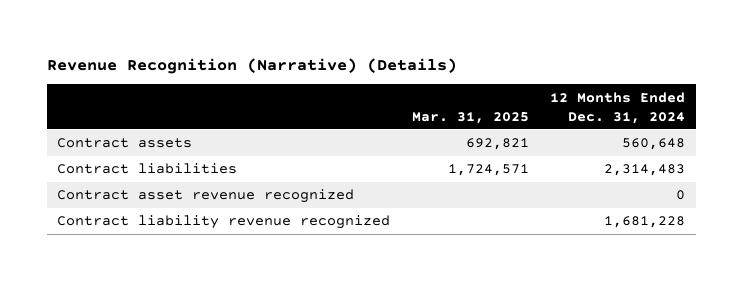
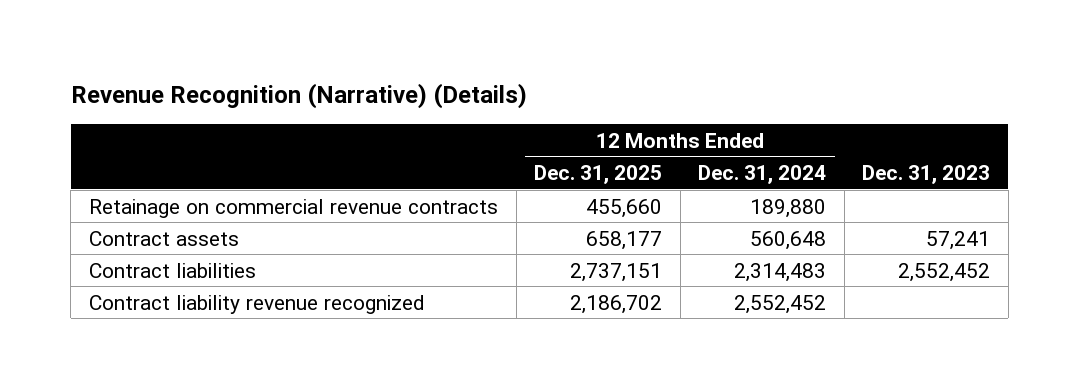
- | Mar. 31, 2025 | 12 Months Ended Dec. 31, 2024
+ | 12 Months Ended Dec. 31, 2025 | 12 Months Ended Dec. 31, 2024 | Dec. 31, 2023
+ Retainage on commercial revenue contracts | 455,660 | 189,880 |
- Contract asset revenue recognized | | 0
- Contract liability revenue recognized | | 1,681,228
+ Contract liability revenue recognized | 2,186,702 | 2,552,452 |

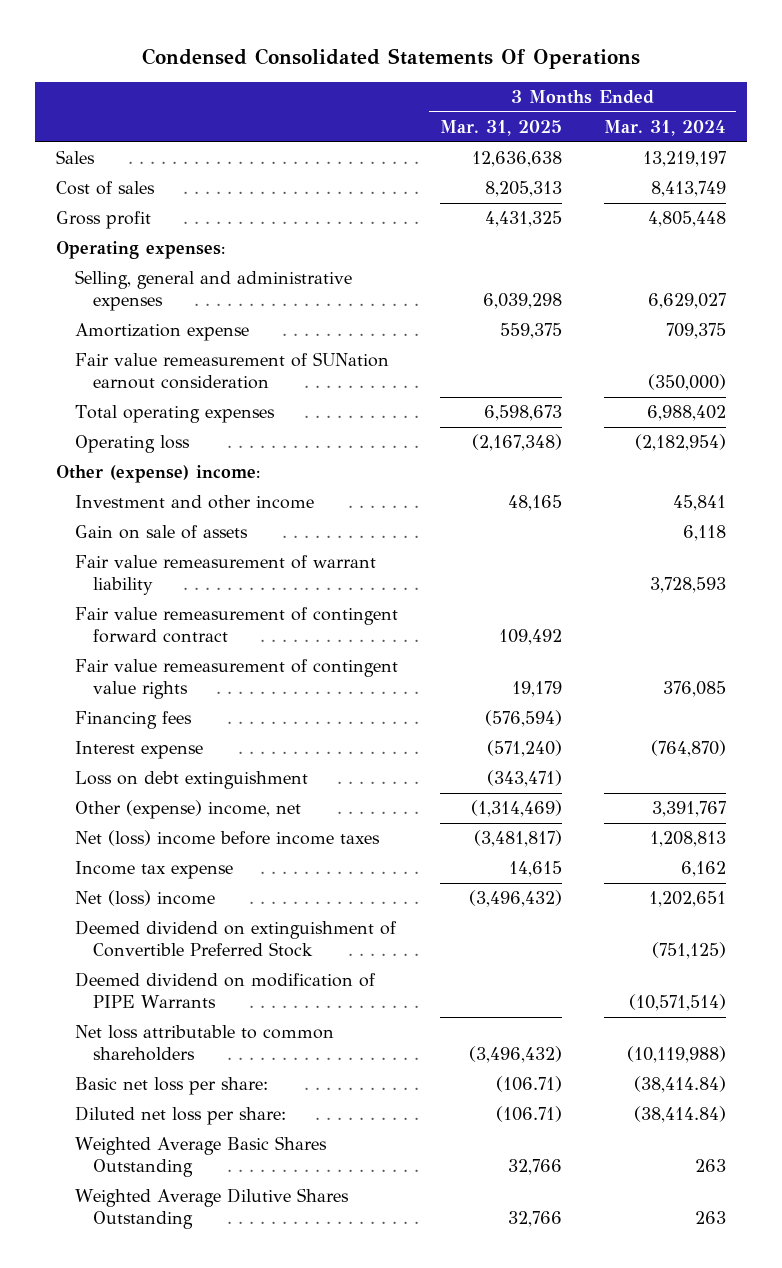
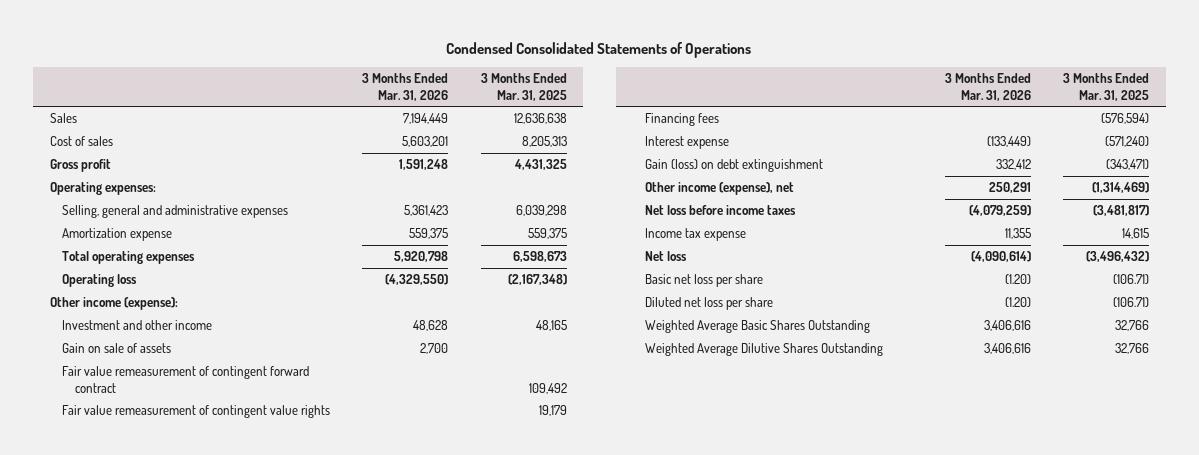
- Condensed Consolidated Statements Of Operations
+ Condensed Consolidated Statements of Operations
- | 3 Months Ended Mar. 31, 2025 | 3 Months Ended Mar. 31, 2024
+ | 3 Months Ended Mar. 31, 2026 | 3 Months Ended Mar. 31, 2025
- Fair value remeasurement of SUNation earnout consideration | | (350,000)
- Other (expense) income:
+ Other income (expense):
- Fair value remeasurement of warrant liability | | 3,728,593
- Loss on debt extinguishment | (343,471) |
- Other (expense) income, net | (1,314,469) | 3,391,767
- Net (loss) income before income taxes | (3,481,817) | 1,208,813
+ Gain (loss) on debt extinguishment | 332,412 | (343,471)
+ Other income (expense), net | 250,291 | (1,314,469)
+ Net loss before income taxes | (4,079,259) | (3,481,817)
- Net (loss) income | (3,496,432) | 1,202,651
- Deemed dividend on extinguishment of Convertible Preferred Stock | | (751,125)
- Deemed dividend on modification of PIPE Warrants | | (10,571,514)
- Net loss attributable to common shareholders | (3,496,432) | (10,119,988)
- Basic net loss per share: | (106.71) | (38,414.84)
- Diluted net loss per share: | (106.71) | (38,414.84)
+ Net loss | (4,090,614) | (3,496,432)
+ Basic net loss per share | (1.20) | (106.71)
+ Diluted net loss per share | (1.20) | (106.71)

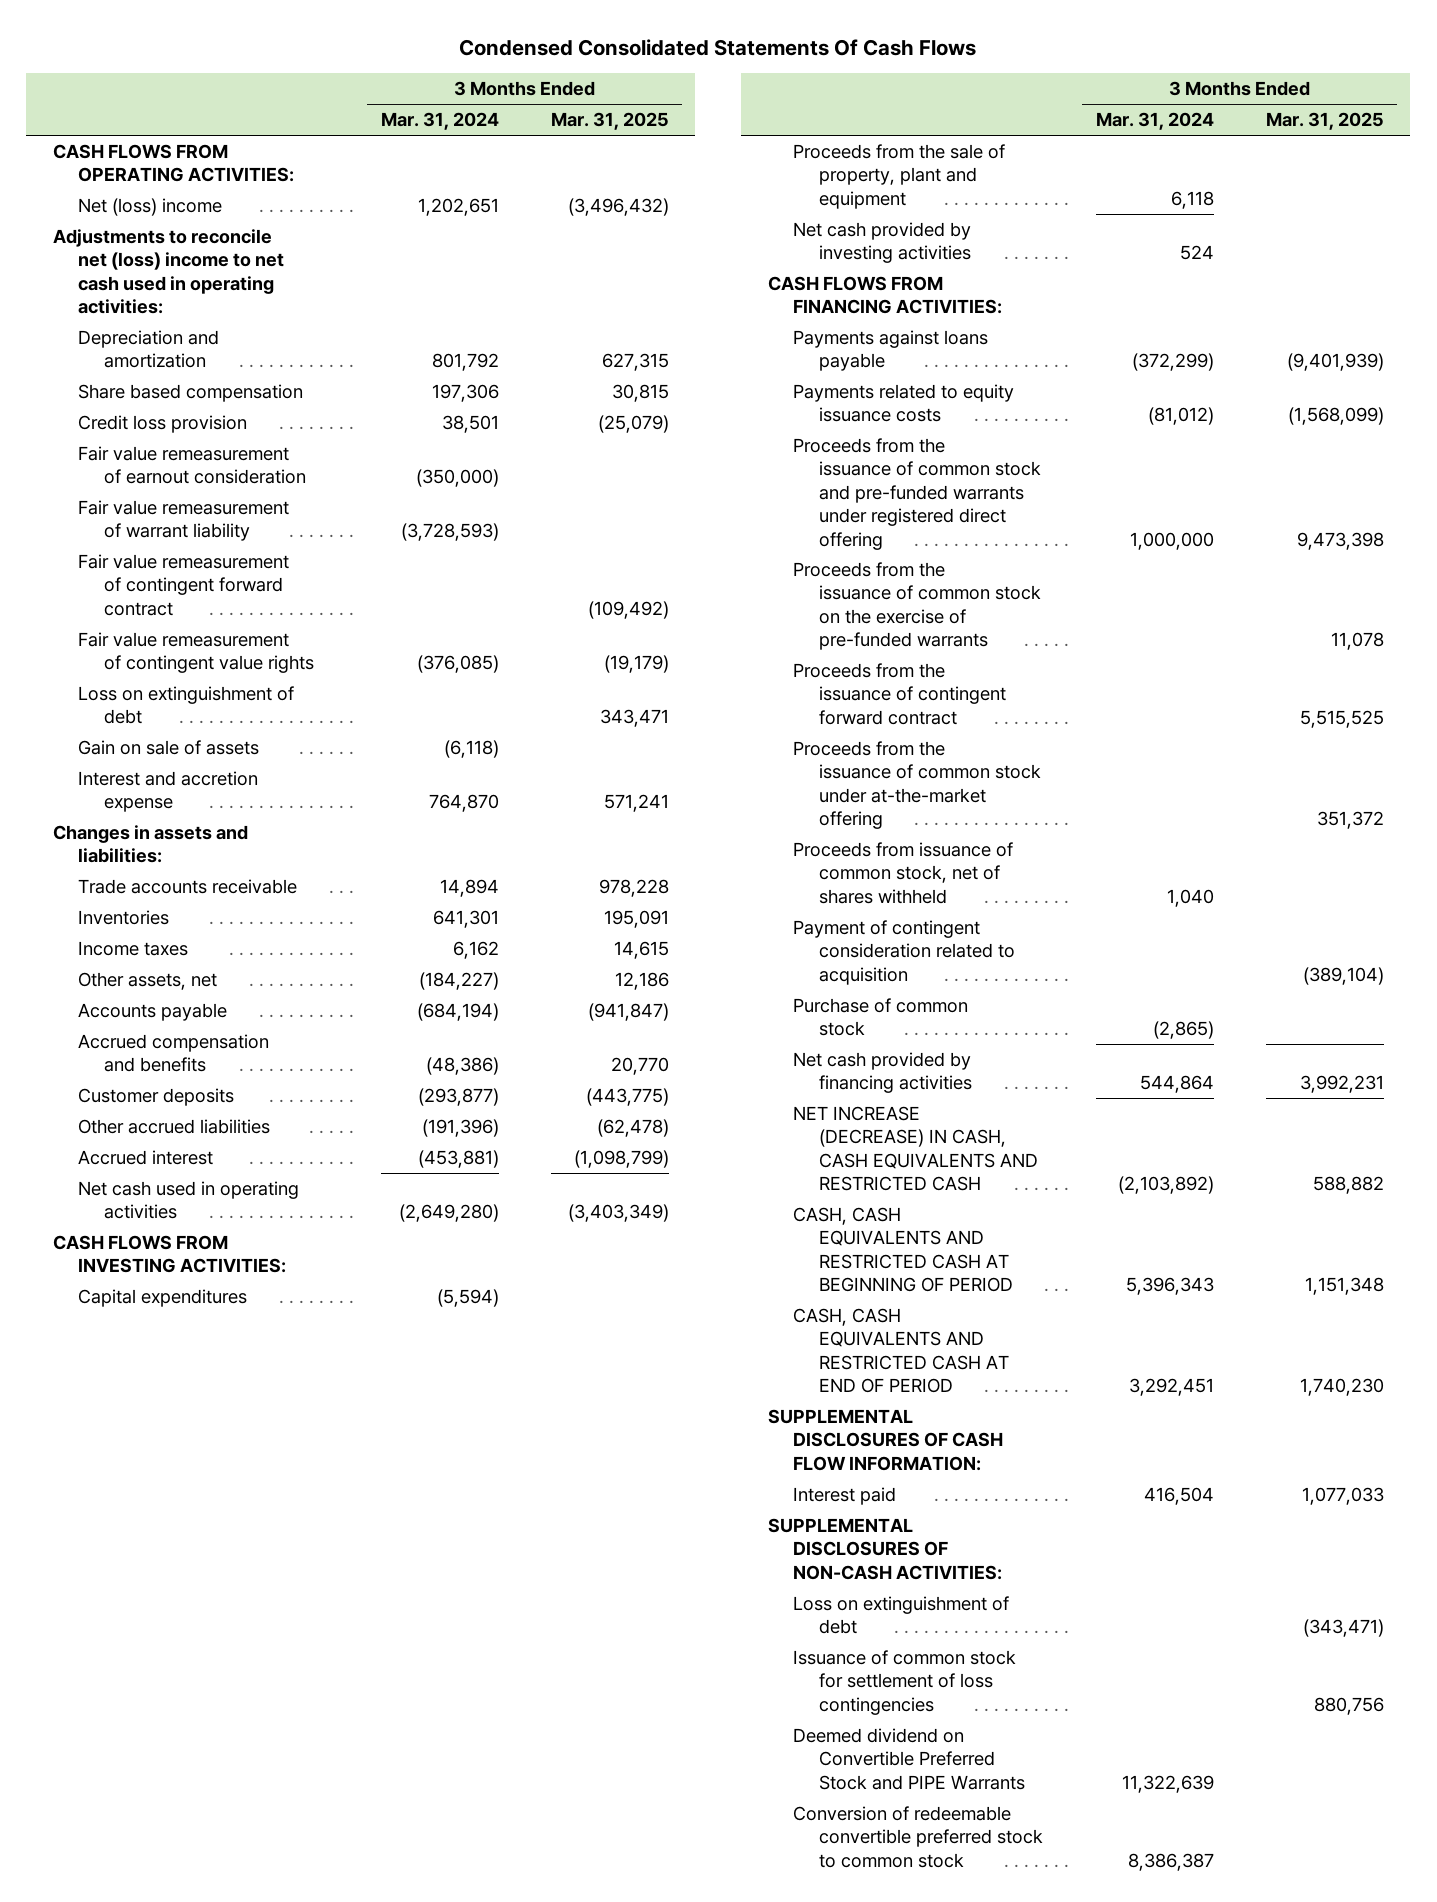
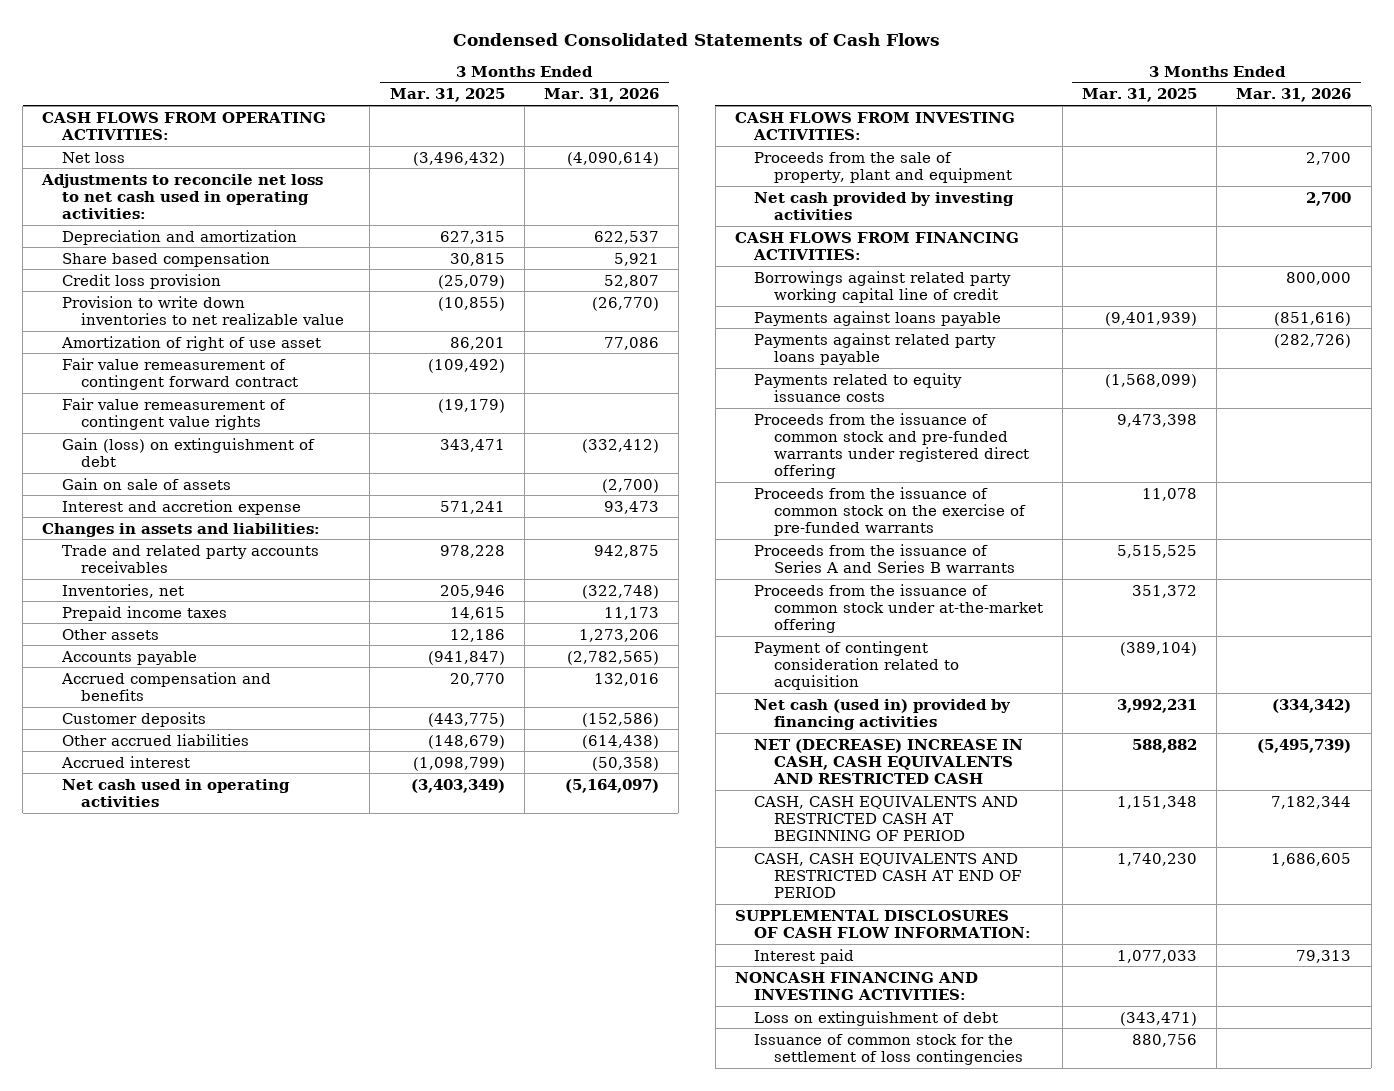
- Condensed Consolidated Statements Of Cash Flows
+ Condensed Consolidated Statements of Cash Flows
- | 3 Months Ended Mar. 31, 2024 | 3 Months Ended Mar. 31, 2025
+ | 3 Months Ended Mar. 31, 2025 | 3 Months Ended Mar. 31, 2026
- Net (loss) income | 1,202,651 | (3,496,432)
- Adjustments to reconcile net (loss) income to net cash used in operating activities:
+ Net loss | (3,496,432) | (4,090,614)
+ Adjustments to reconcile net loss to net cash used in operating activities:
- Fair value remeasurement of earnout consideration | (350,000) |
- Fair value remeasurement of warrant liability | (3,728,593) |
+ Provision to write down inventories to net realizable value | (10,855) | (26,770)
+ Amortization of right of use asset | 86,201 | 77,086
- Loss on extinguishment of debt | | 343,471
+ Gain (loss) on extinguishment of debt | 343,471 | (332,412)
- Trade accounts receivable | 14,894 | 978,228
- Inventories | 641,301 | 195,091
- Income taxes | 6,162 | 14,615
- Other assets, net | (184,227) | 12,186
+ Trade and related party accounts receivables | 978,228 | 942,875
+ Inventories, net | 205,946 | (322,748)
+ Prepaid income taxes | 14,615 | 11,173
+ Other assets | 12,186 | 1,273,206
- Other accrued liabilities | (191,396) | (62,478)
+ Other accrued liabilities | (148,679) | (614,438)
- Capital expenditures | (5,594) |
+ Borrowings against related party working capital line of credit | | 800,000
+ Payments against related party loans payable | | (282,726)
- Proceeds from the issuance of contingent forward contract | | 5,515,525
+ Proceeds from the issuance of Series A and Series B warrants | 5,515,525 |
- Proceeds from issuance of common stock, net of shares withheld | 1,040 |
- Purchase of common stock | (2,865) |
- Net cash provided by financing activities | 544,864 | 3,992,231
- NET INCREASE (DECREASE) IN CASH, CASH EQUIVALENTS AND RESTRICTED CASH | (2,103,892) | 588,882
+ Net cash (used in) provided by financing activities | 3,992,231 | (334,342)
+ NET (DECREASE) INCREASE IN CASH, CASH EQUIVALENTS AND RESTRICTED CASH | 588,882 | (5,495,739)
- SUPPLEMENTAL DISCLOSURES OF NON-CASH ACTIVITIES:
+ NONCASH FINANCING AND INVESTING ACTIVITIES:
- Issuance of common stock for settlement of loss contingencies | | 880,756
- Deemed dividend on Convertible Preferred Stock and PIPE Warrants | 11,322,639 |
- Conversion of redeemable convertible preferred stock to common stock | 8,386,387 |
+ Issuance of common stock for the settlement of loss contingencies | 880,756 |

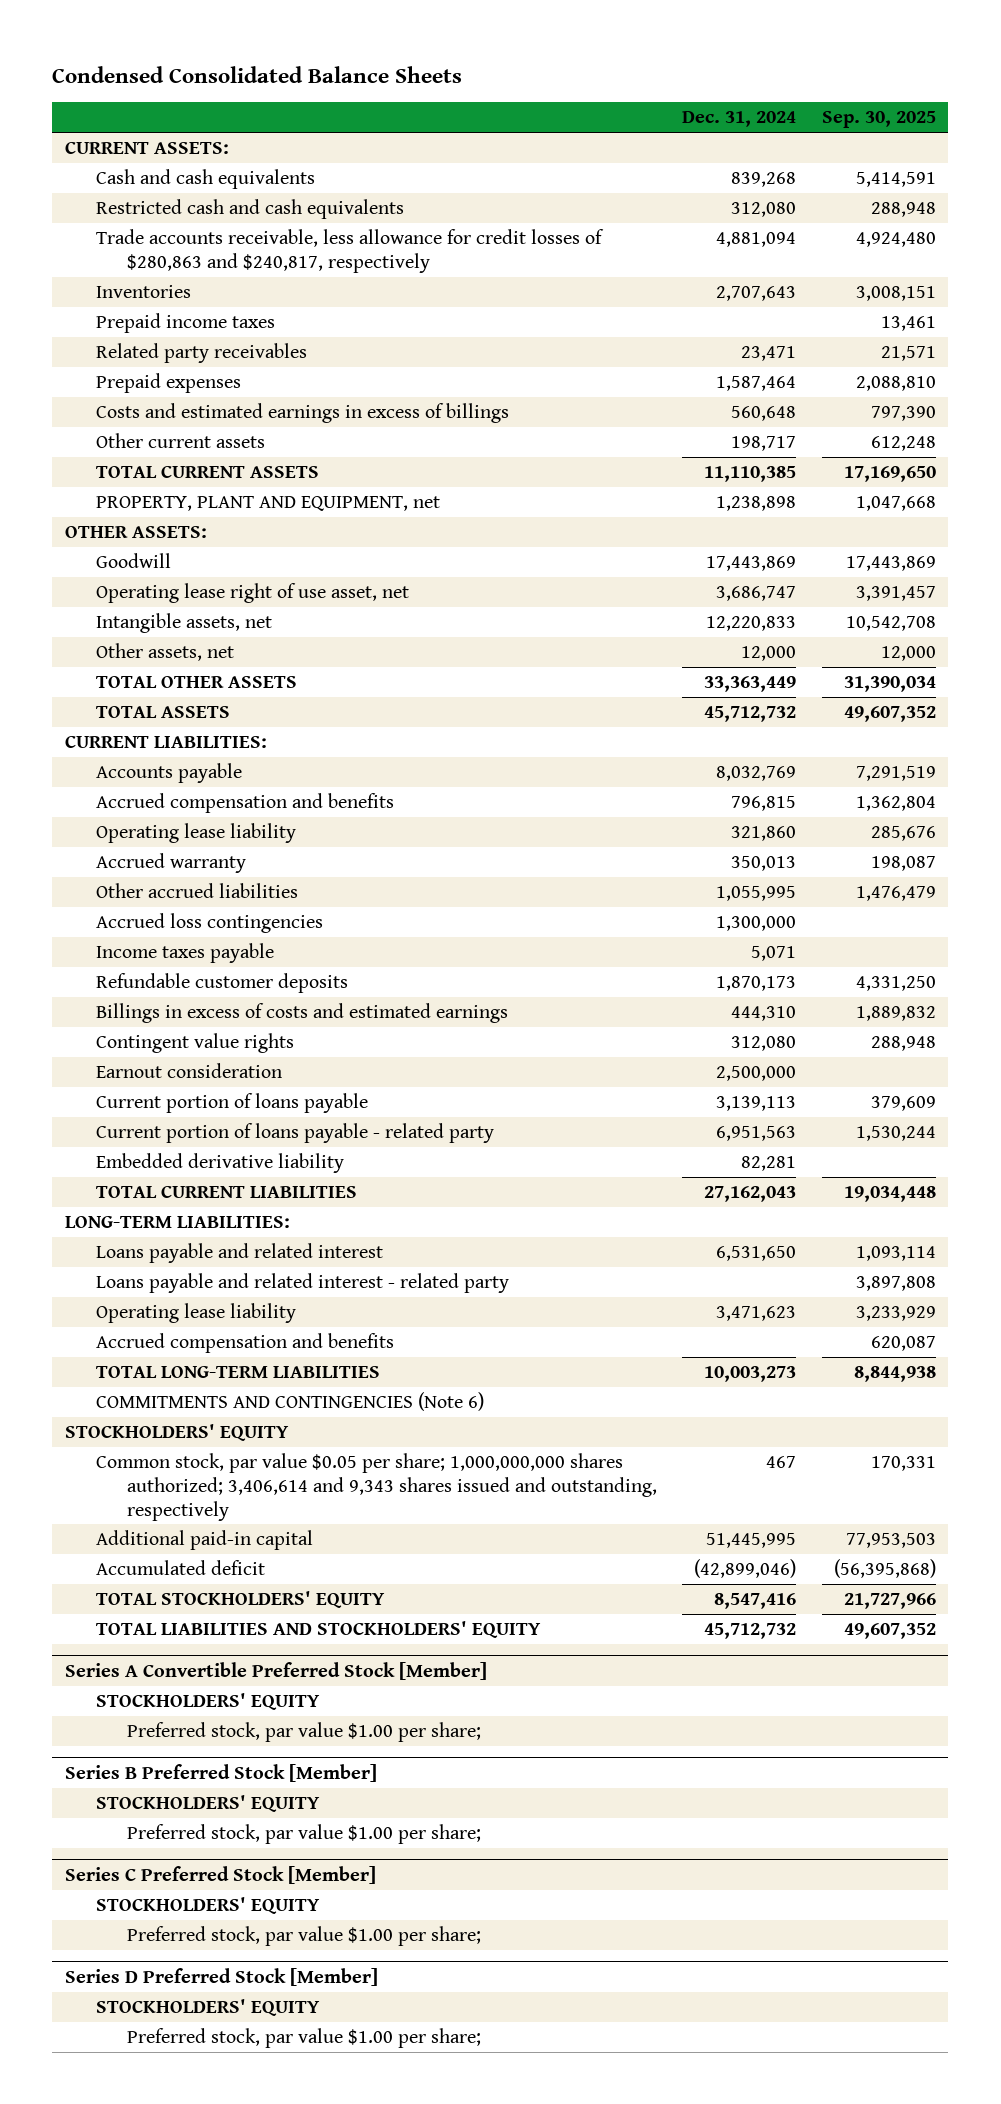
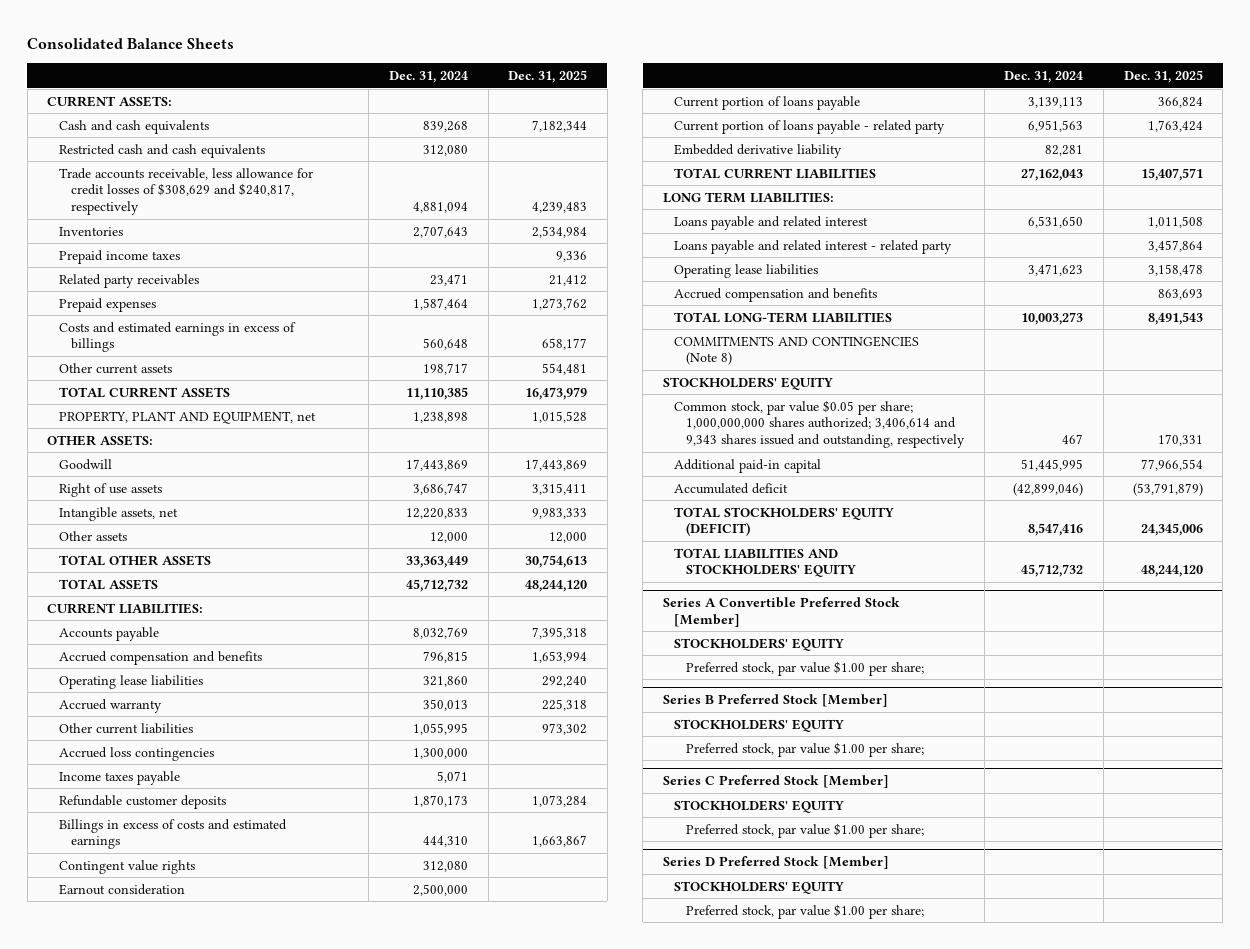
- Condensed Consolidated Balance Sheets
+ Consolidated Balance Sheets
- | Dec. 31, 2024 | Sep. 30, 2025
+ | Dec. 31, 2024 | Dec. 31, 2025
- Trade accounts receivable, less allowance for credit losses of $280,863 and $240,817, respectively | 4,881,094 | 4,924,480
+ Trade accounts receivable, less allowance for credit losses of $308,629 and $240,817, respectively | 4,881,094 | 4,239,483
- Operating lease right of use asset, net | 3,686,747 | 3,391,457
+ Right of use assets | 3,686,747 | 3,315,411
- Other assets, net | 12,000 | 12,000
+ Other assets | 12,000 | 12,000
- Operating lease liability | 321,860 | 285,676
+ Operating lease liabilities | 321,860 | 292,240
- Other accrued liabilities | 1,055,995 | 1,476,479
+ Other current liabilities | 1,055,995 | 973,302
- LONG-TERM LIABILITIES:
+ LONG TERM LIABILITIES:
- Operating lease liability | 3,471,623 | 3,233,929
+ Operating lease liabilities | 3,471,623 | 3,158,478
- COMMITMENTS AND CONTINGENCIES (Note 6)
+ COMMITMENTS AND CONTINGENCIES (Note 8)
- TOTAL STOCKHOLDERS' EQUITY | 8,547,416 | 21,727,966
+ TOTAL STOCKHOLDERS' EQUITY (DEFICIT) | 8,547,416 | 24,345,006

